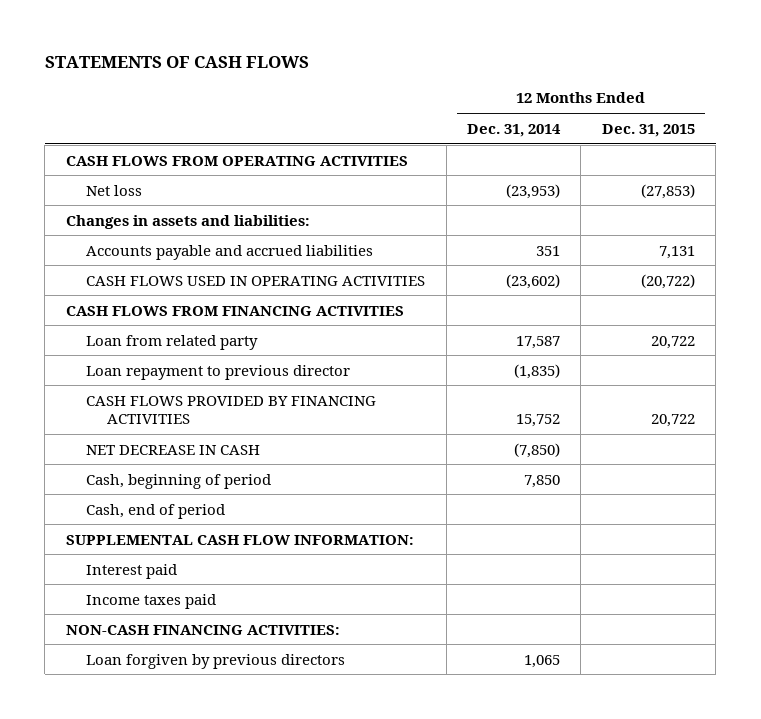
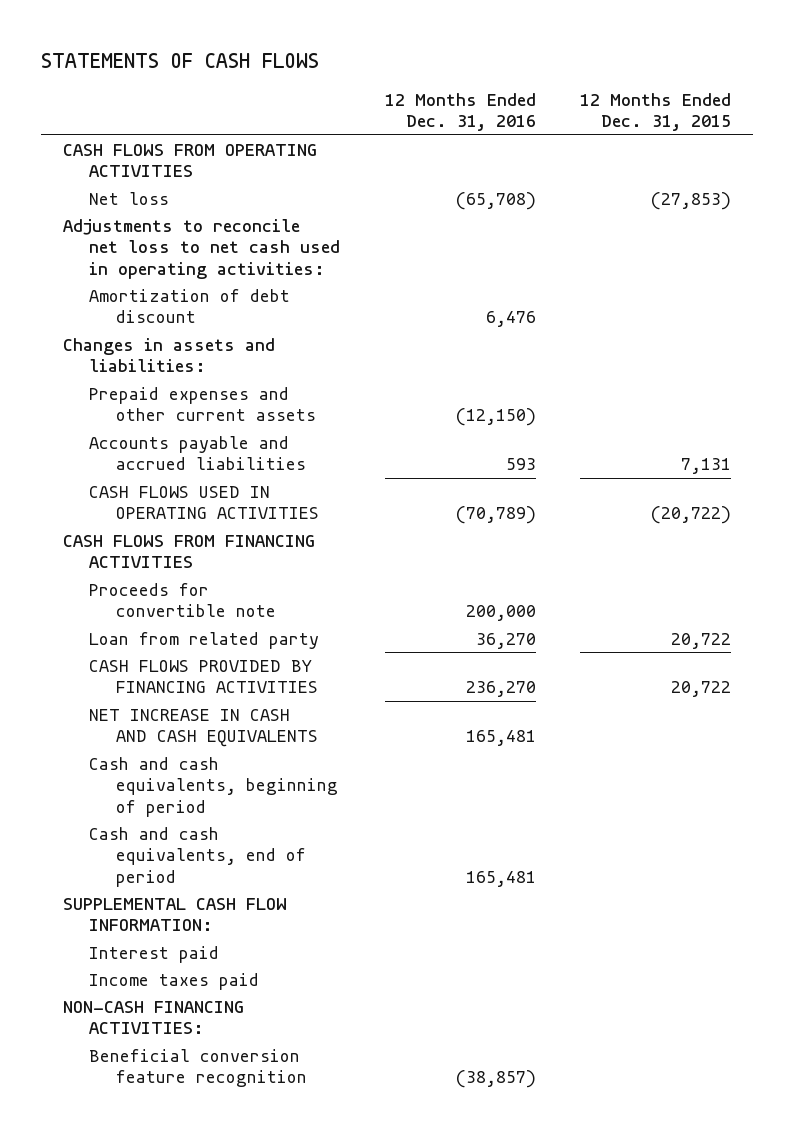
- | 12 Months Ended Dec. 31, 2014 | 12 Months Ended Dec. 31, 2015
+ | 12 Months Ended Dec. 31, 2016 | 12 Months Ended Dec. 31, 2015
+ Adjustments to reconcile net loss to net cash used in operating activities:
+ Amortization of debt discount | 6,476 |
+ Prepaid expenses and other current assets | (12,150) |
+ Proceeds for convertible note | 200,000 |
- Loan repayment to previous director | (1,835) |
- NET DECREASE IN CASH | (7,850) |
- Cash, beginning of period | 7,850 |
- Cash, end of period
+ NET INCREASE IN CASH AND CASH EQUIVALENTS | 165,481 |
+ Cash and cash equivalents, beginning of period
+ Cash and cash equivalents, end of period | 165,481 |
- Loan forgiven by previous directors | 1,065 |
+ Beneficial conversion feature recognition | (38,857) |

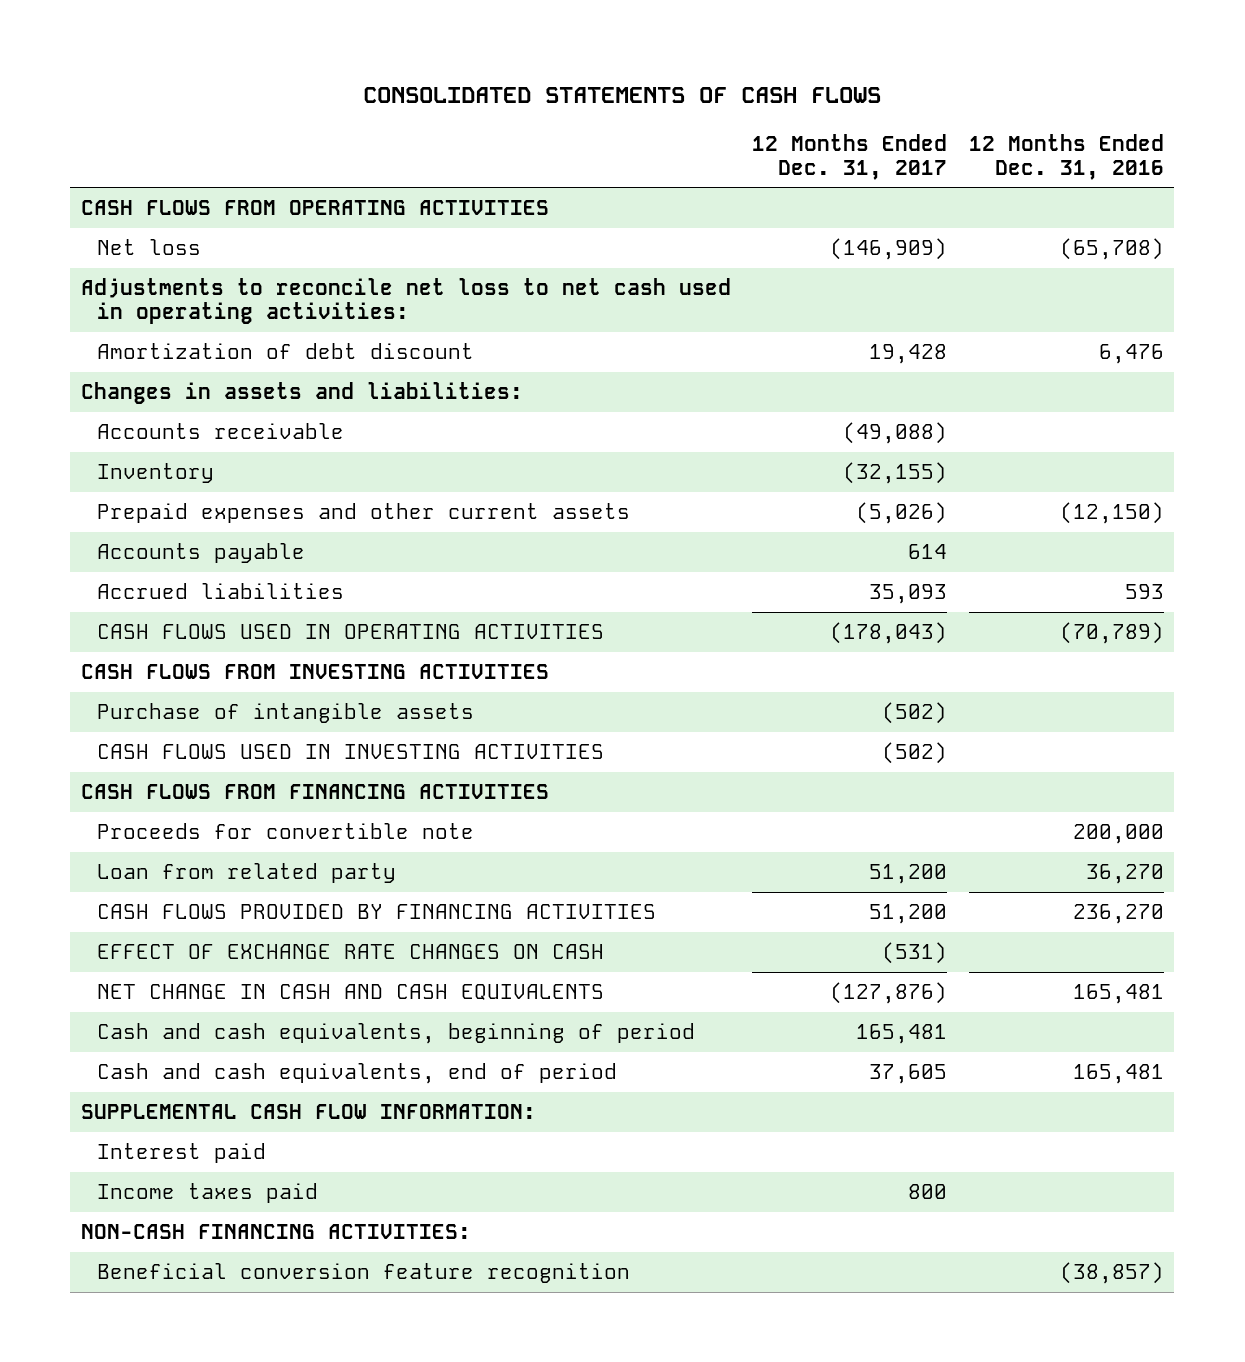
- STATEMENTS OF CASH FLOWS
+ CONSOLIDATED STATEMENTS OF CASH FLOWS
- | 12 Months Ended Dec. 31, 2016 | 12 Months Ended Dec. 31, 2015
+ | 12 Months Ended Dec. 31, 2017 | 12 Months Ended Dec. 31, 2016
+ Accounts receivable | (49,088) |
+ Inventory | (32,155) |
- Accounts payable and accrued liabilities | 593 | 7,131
+ Accounts payable | 614 |
+ Accrued liabilities | 35,093 | 593
+ CASH FLOWS FROM INVESTING ACTIVITIES
+ Purchase of intangible assets | (502) |
+ CASH FLOWS USED IN INVESTING ACTIVITIES | (502) |
- NET INCREASE IN CASH AND CASH EQUIVALENTS | 165,481 |
+ EFFECT OF EXCHANGE RATE CHANGES ON CASH | (531) |
+ NET CHANGE IN CASH AND CASH EQUIVALENTS | (127,876) | 165,481

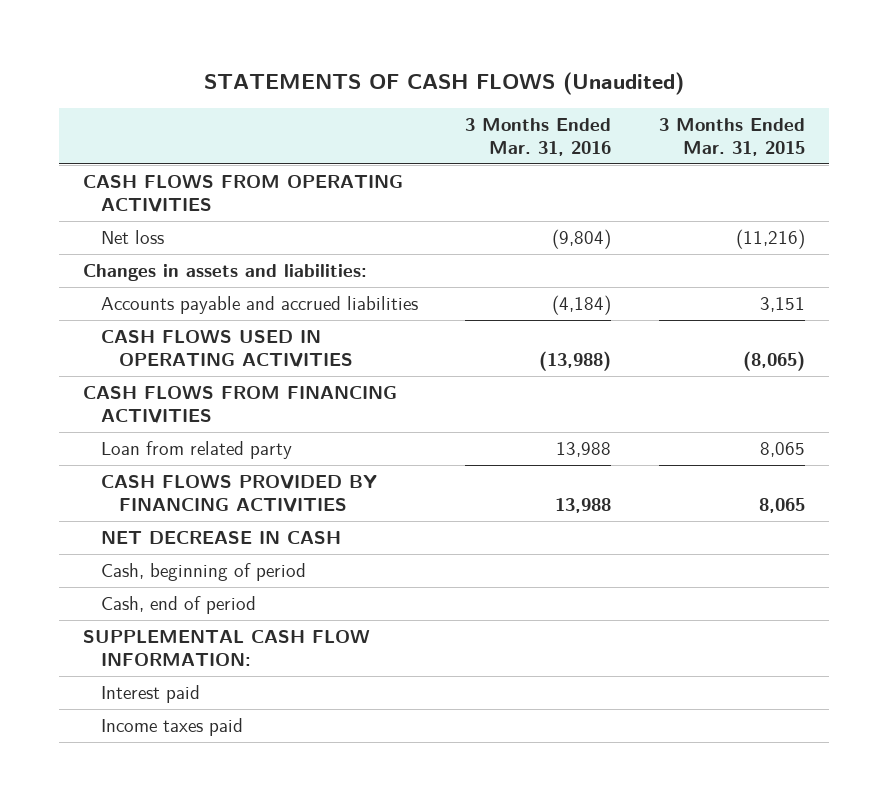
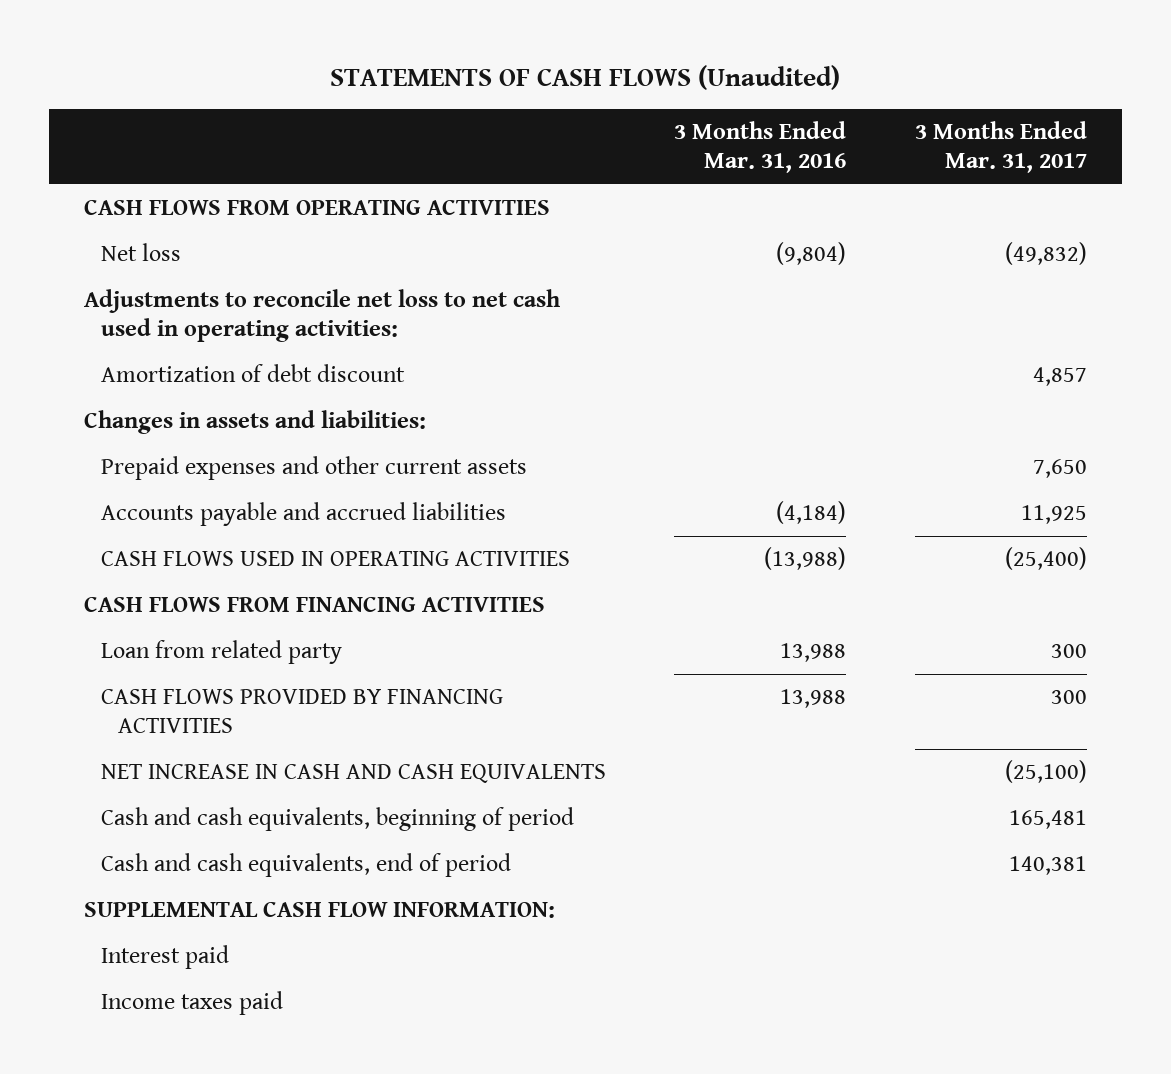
- | 3 Months Ended Mar. 31, 2016 | 3 Months Ended Mar. 31, 2015
+ | 3 Months Ended Mar. 31, 2016 | 3 Months Ended Mar. 31, 2017
+ Adjustments to reconcile net loss to net cash used in operating activities:
+ Amortization of debt discount | | 4,857
+ Prepaid expenses and other current assets | | 7,650
- NET DECREASE IN CASH
- Cash, beginning of period
- Cash, end of period
+ NET INCREASE IN CASH AND CASH EQUIVALENTS | | (25,100)
+ Cash and cash equivalents, beginning of period | | 165,481
+ Cash and cash equivalents, end of period | | 140,381

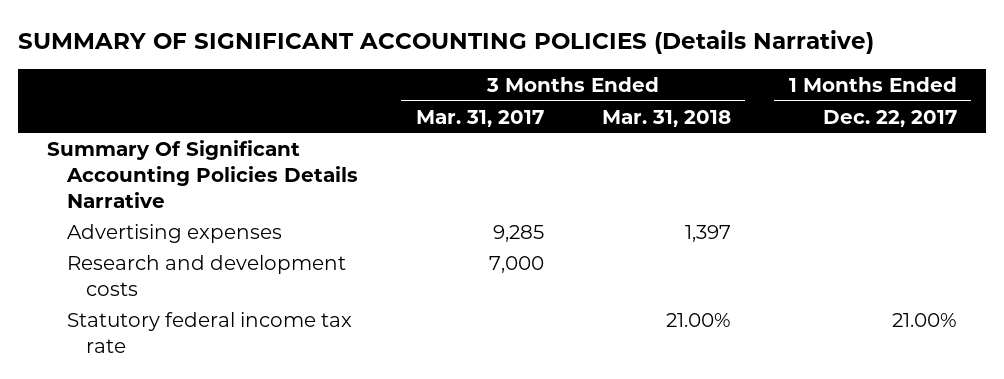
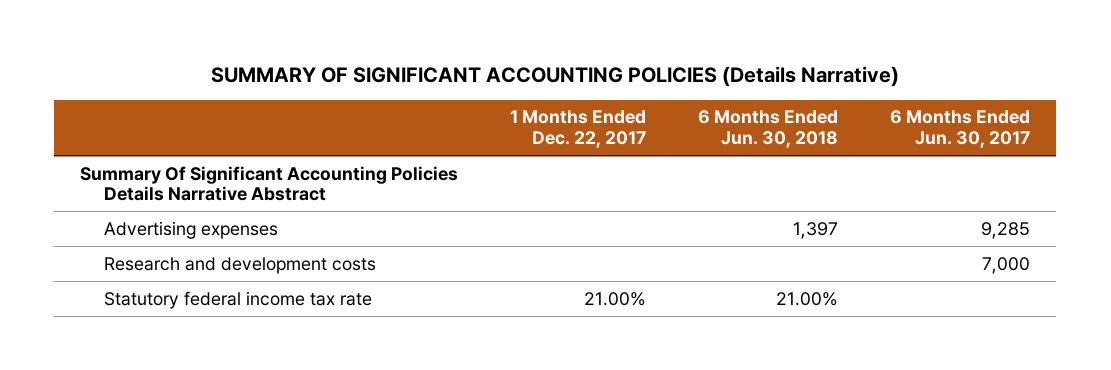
- | 3 Months Ended Mar. 31, 2017 | 3 Months Ended Mar. 31, 2018 | 1 Months Ended Dec. 22, 2017
+ | 1 Months Ended Dec. 22, 2017 | 6 Months Ended Jun. 30, 2018 | 6 Months Ended Jun. 30, 2017
- Summary Of Significant Accounting Policies Details Narrative
+ Summary Of Significant Accounting Policies Details Narrative Abstract

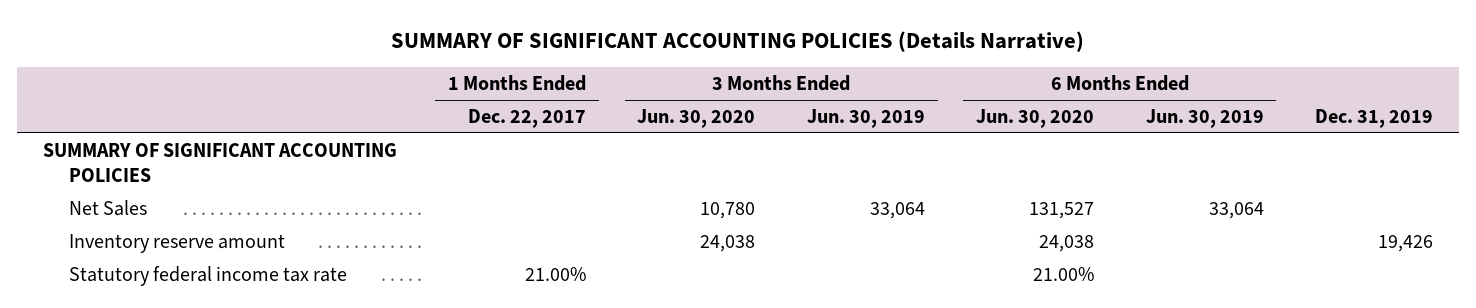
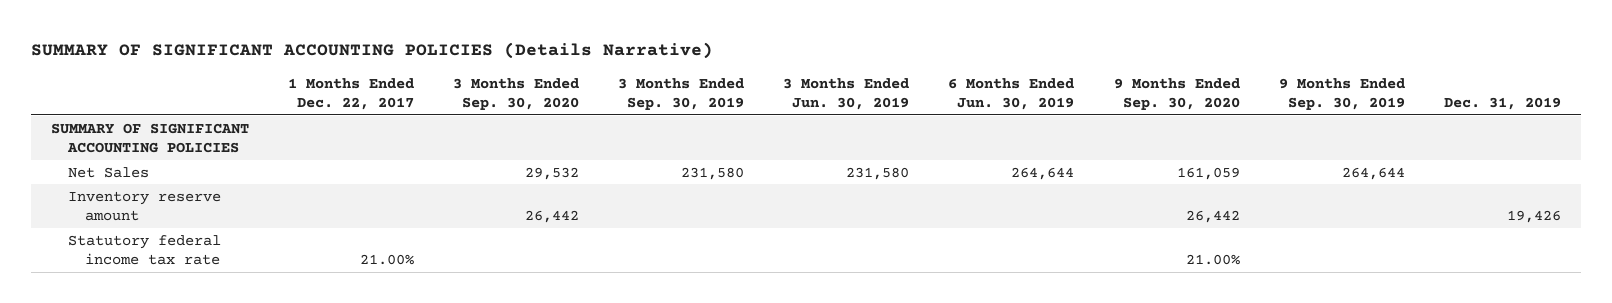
- | 1 Months Ended Dec. 22, 2017 | 3 Months Ended Jun. 30, 2020 | 3 Months Ended Jun. 30, 2019 | 6 Months Ended Jun. 30, 2020 | 6 Months Ended Jun. 30, 2019 | Dec. 31, 2019
+ | 1 Months Ended Dec. 22, 2017 | 3 Months Ended Sep. 30, 2020 | 3 Months Ended Sep. 30, 2019 | 3 Months Ended Jun. 30, 2019 | 6 Months Ended Jun. 30, 2019 | 9 Months Ended Sep. 30, 2020 | 9 Months Ended Sep. 30, 2019 | Dec. 31, 2019
- Net Sales | | 10,780 | 33,064 | 131,527 | 33,064 |
+ Net Sales | | 29,532 | 231,580 | 231,580 | 264,644 | 161,059 | 264,644 |

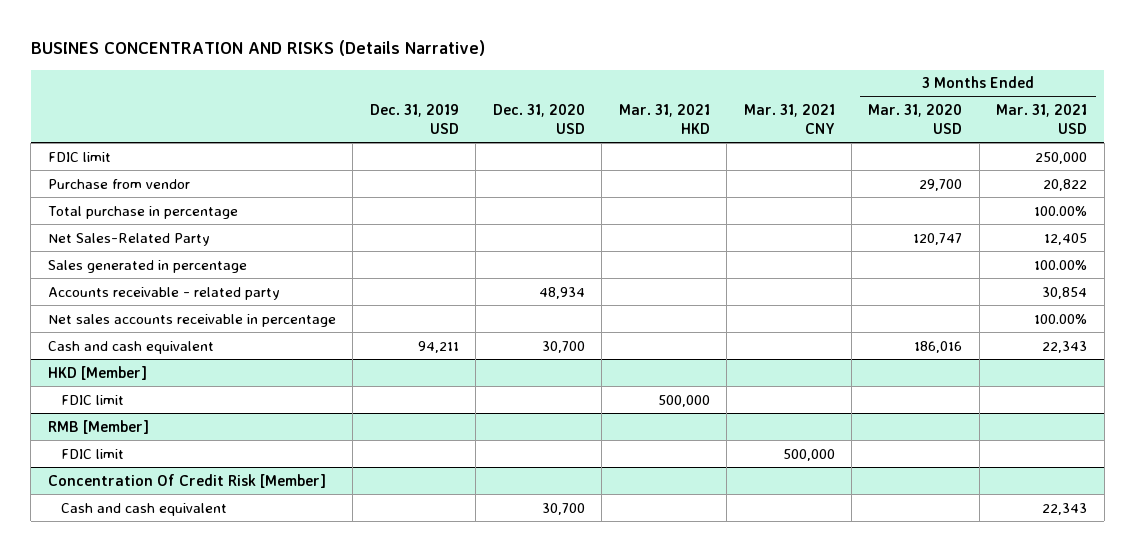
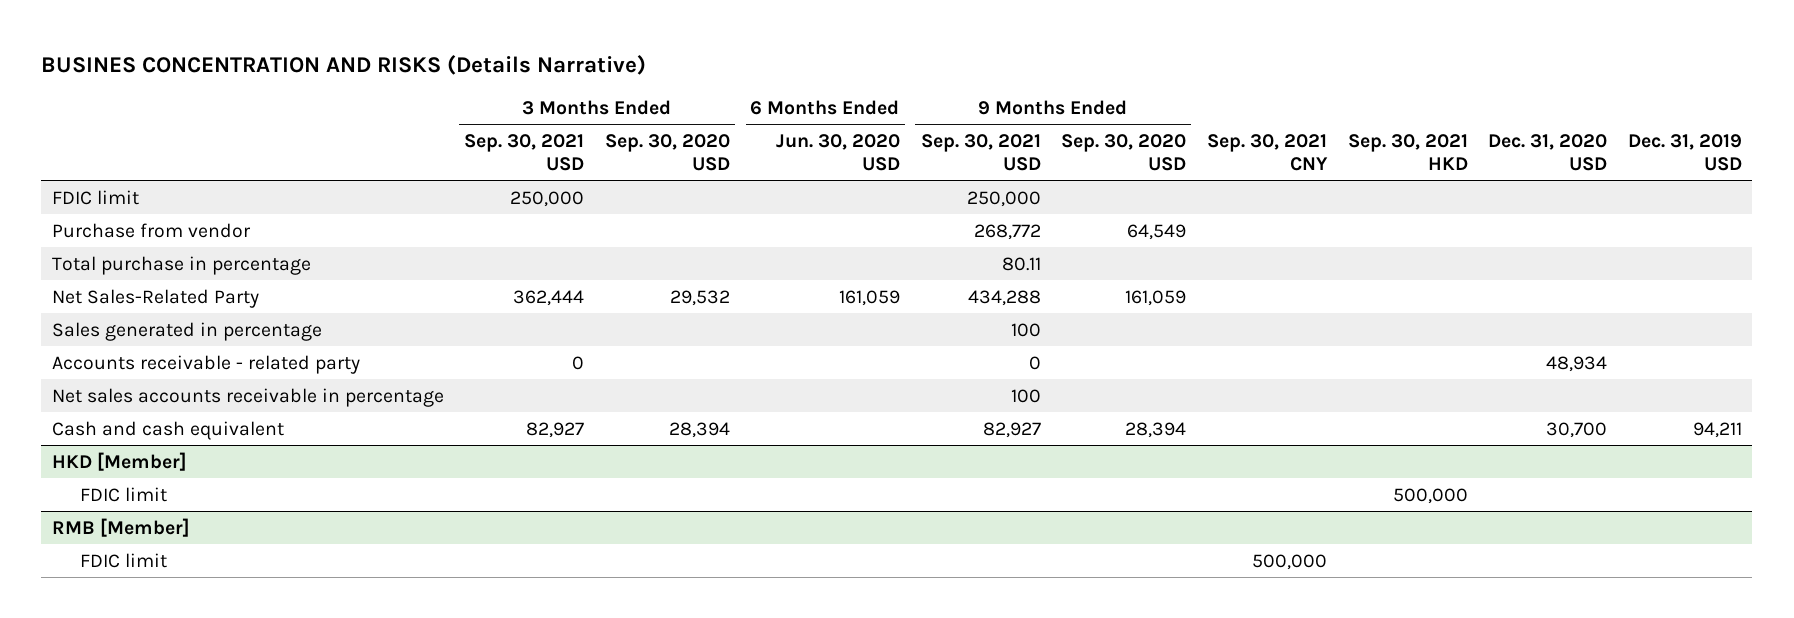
- | Dec. 31, 2019 USD | Dec. 31, 2020 USD | Mar. 31, 2021 HKD | Mar. 31, 2021 CNY | 3 Months Ended Mar. 31, 2020 USD | 3 Months Ended Mar. 31, 2021 USD
+ | 3 Months Ended Sep. 30, 2021 USD | 3 Months Ended Sep. 30, 2020 USD | 6 Months Ended Jun. 30, 2020 USD | 9 Months Ended Sep. 30, 2021 USD | 9 Months Ended Sep. 30, 2020 USD | Sep. 30, 2021 CNY | Sep. 30, 2021 HKD | Dec. 31, 2020 USD | Dec. 31, 2019 USD
- Concentration Of Credit Risk [Member]
- Cash and cash equivalent | | 30,700 | | | | 22,343

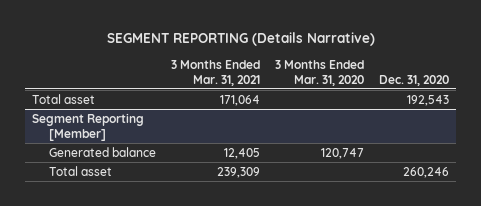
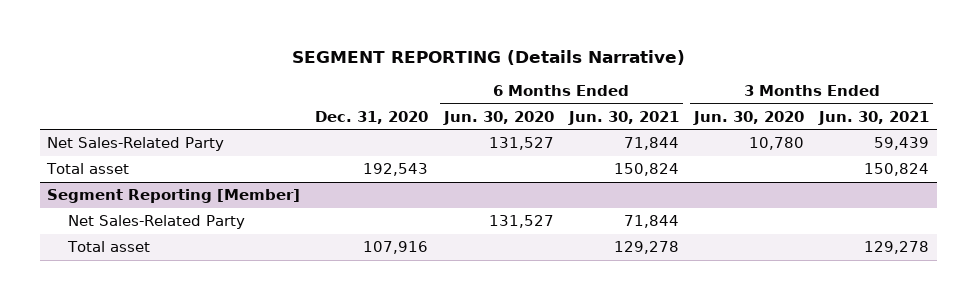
- | 3 Months Ended Mar. 31, 2021 | 3 Months Ended Mar. 31, 2020 | Dec. 31, 2020
+ | Dec. 31, 2020 | 6 Months Ended Jun. 30, 2020 | 6 Months Ended Jun. 30, 2021 | 3 Months Ended Jun. 30, 2020 | 3 Months Ended Jun. 30, 2021
+ Net Sales-Related Party | | 131,527 | 71,844 | 10,780 | 59,439
@ Segment Reporting [Member]
- Generated balance | 12,405 | 120,747 |
- Total asset | 239,309 | | 260,246
+ Net Sales-Related Party | | 131,527 | 71,844 | |
+ Total asset | 107,916 | | 129,278 | | 129,278

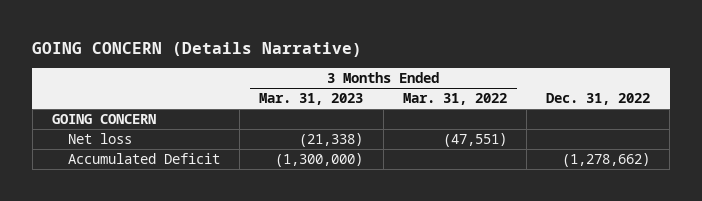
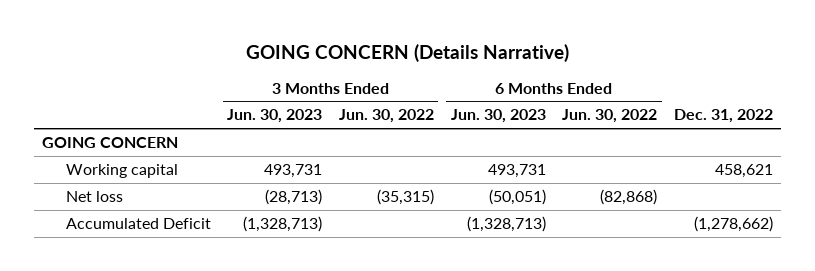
- | 3 Months Ended Mar. 31, 2023 | 3 Months Ended Mar. 31, 2022 | Dec. 31, 2022
+ | 3 Months Ended Jun. 30, 2023 | 3 Months Ended Jun. 30, 2022 | 6 Months Ended Jun. 30, 2023 | 6 Months Ended Jun. 30, 2022 | Dec. 31, 2022
+ Working capital | 493,731 | | 493,731 | | 458,621

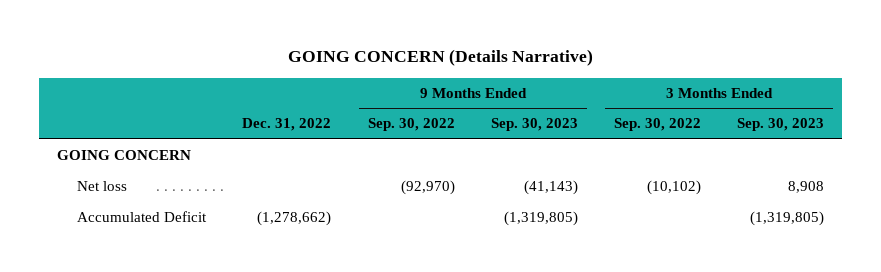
- | 3 Months Ended Jun. 30, 2023 | 3 Months Ended Jun. 30, 2022 | 6 Months Ended Jun. 30, 2023 | 6 Months Ended Jun. 30, 2022 | Dec. 31, 2022
+ | Dec. 31, 2022 | 9 Months Ended Sep. 30, 2022 | 9 Months Ended Sep. 30, 2023 | 3 Months Ended Sep. 30, 2022 | 3 Months Ended Sep. 30, 2023
- Working capital | 493,731 | | 493,731 | | 458,621

